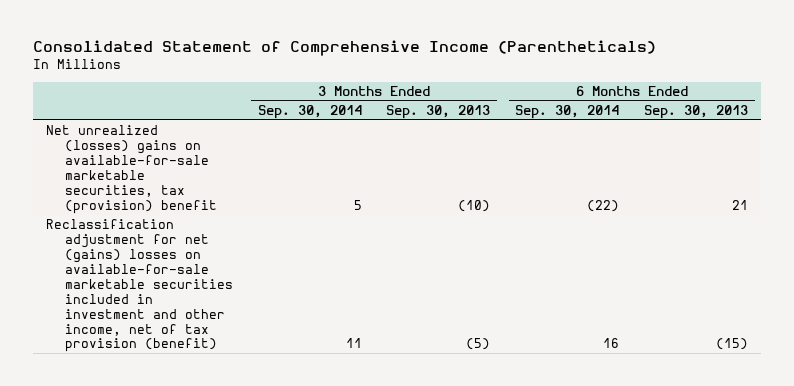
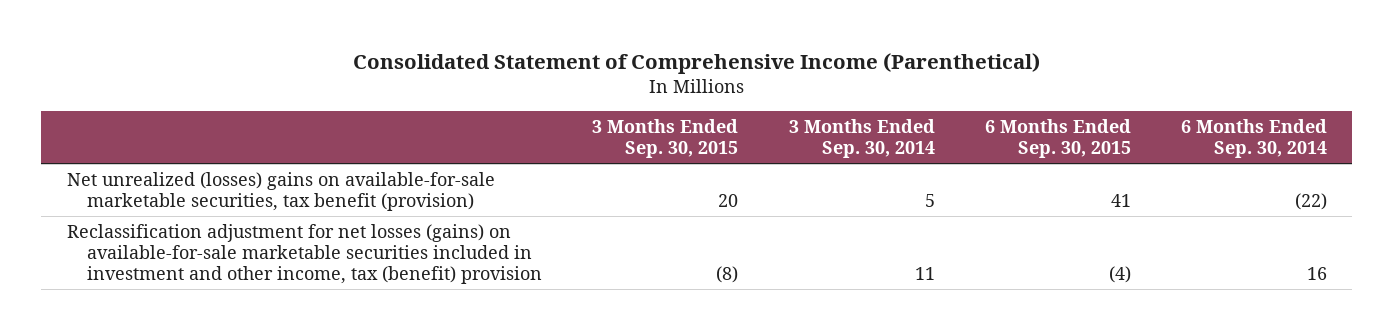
- Consolidated Statement of Comprehensive Income (Parentheticals)
+ Consolidated Statement of Comprehensive Income (Parenthetical)
- | 3 Months Ended Sep. 30, 2014 | 3 Months Ended Sep. 30, 2013 | 6 Months Ended Sep. 30, 2014 | 6 Months Ended Sep. 30, 2013
+ | 3 Months Ended Sep. 30, 2015 | 3 Months Ended Sep. 30, 2014 | 6 Months Ended Sep. 30, 2015 | 6 Months Ended Sep. 30, 2014
- Net unrealized (losses) gains on available-for-sale marketable securities, tax (provision) benefit | 5 | (10) | (22) | 21
- Reclassification adjustment for net (gains) losses on available-for-sale marketable securities included in investment and other income, net of tax provision (benefit) | 11 | (5) | 16 | (15)
+ Net unrealized (losses) gains on available-for-sale marketable securities, tax benefit (provision) | 20 | 5 | 41 | (22)
+ Reclassification adjustment for net losses (gains) on available-for-sale marketable securities included in investment and other income, tax (benefit) provision | (8) | 11 | (4) | 16

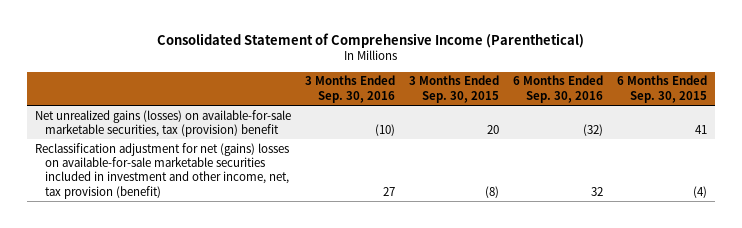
- | 3 Months Ended Sep. 30, 2015 | 3 Months Ended Sep. 30, 2014 | 6 Months Ended Sep. 30, 2015 | 6 Months Ended Sep. 30, 2014
+ | 3 Months Ended Sep. 30, 2016 | 3 Months Ended Sep. 30, 2015 | 6 Months Ended Sep. 30, 2016 | 6 Months Ended Sep. 30, 2015
- Net unrealized (losses) gains on available-for-sale marketable securities, tax benefit (provision) | 20 | 5 | 41 | (22)
- Reclassification adjustment for net losses (gains) on available-for-sale marketable securities included in investment and other income, tax (benefit) provision | (8) | 11 | (4) | 16
+ Net unrealized gains (losses) on available-for-sale marketable securities, tax (provision) benefit | (10) | 20 | (32) | 41
+ Reclassification adjustment for net (gains) losses on available-for-sale marketable securities included in investment and other income, net, tax provision (benefit) | 27 | (8) | 32 | (4)

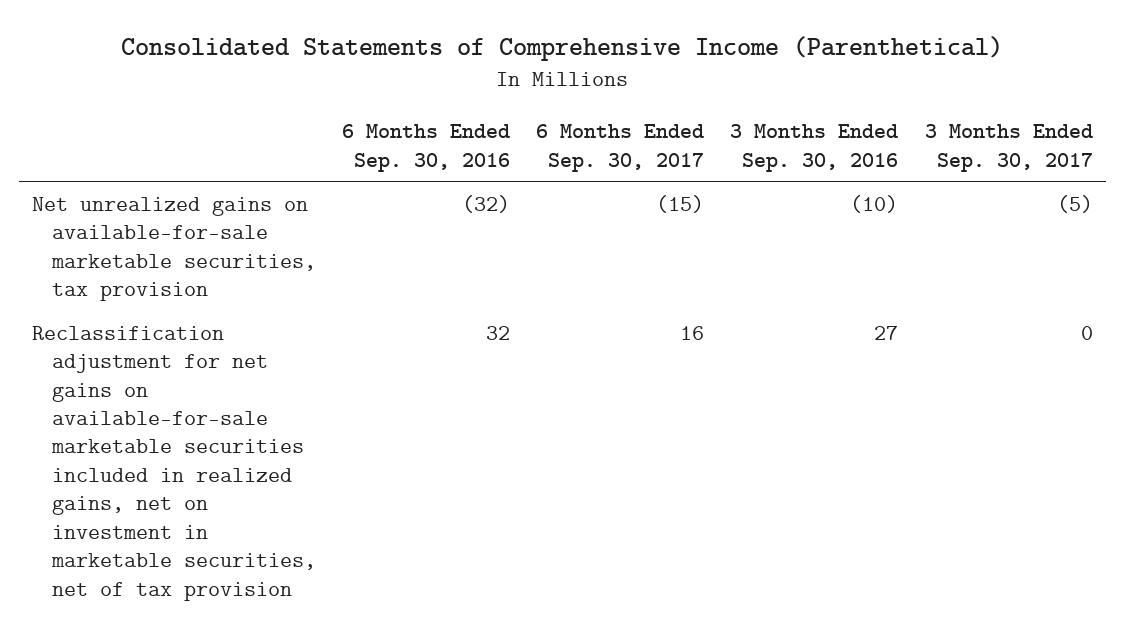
- Consolidated Statement of Comprehensive Income (Parenthetical)
+ Consolidated Statements of Comprehensive Income (Parenthetical)
- | 3 Months Ended Sep. 30, 2016 | 3 Months Ended Sep. 30, 2015 | 6 Months Ended Sep. 30, 2016 | 6 Months Ended Sep. 30, 2015
+ | 6 Months Ended Sep. 30, 2016 | 6 Months Ended Sep. 30, 2017 | 3 Months Ended Sep. 30, 2016 | 3 Months Ended Sep. 30, 2017
- Net unrealized gains (losses) on available-for-sale marketable securities, tax (provision) benefit | (10) | 20 | (32) | 41
- Reclassification adjustment for net (gains) losses on available-for-sale marketable securities included in investment and other income, net, tax provision (benefit) | 27 | (8) | 32 | (4)
+ Net unrealized gains on available-for-sale marketable securities, tax provision | (32) | (15) | (10) | (5)
+ Reclassification adjustment for net gains on available-for-sale marketable securities included in realized gains, net on investment in marketable securities, net of tax provision | 32 | 16 | 27 | 0

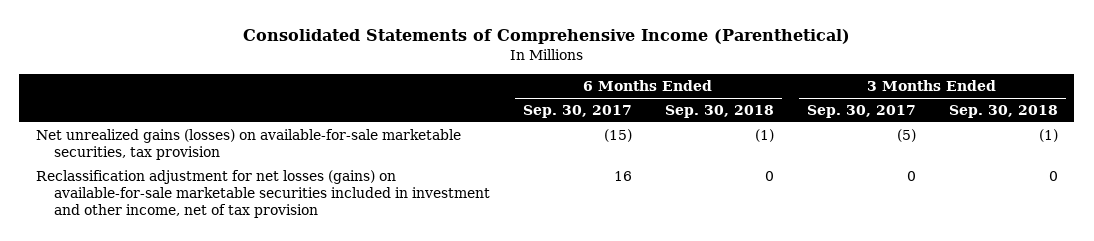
- | 6 Months Ended Sep. 30, 2016 | 6 Months Ended Sep. 30, 2017 | 3 Months Ended Sep. 30, 2016 | 3 Months Ended Sep. 30, 2017
+ | 6 Months Ended Sep. 30, 2017 | 6 Months Ended Sep. 30, 2018 | 3 Months Ended Sep. 30, 2017 | 3 Months Ended Sep. 30, 2018
- Net unrealized gains on available-for-sale marketable securities, tax provision | (32) | (15) | (10) | (5)
- Reclassification adjustment for net gains on available-for-sale marketable securities included in realized gains, net on investment in marketable securities, net of tax provision | 32 | 16 | 27 | 0
+ Net unrealized gains (losses) on available-for-sale marketable securities, tax provision | (15) | (1) | (5) | (1)
+ Reclassification adjustment for net losses (gains) on available-for-sale marketable securities included in investment and other income, net of tax provision | 16 | 0 | 0 | 0

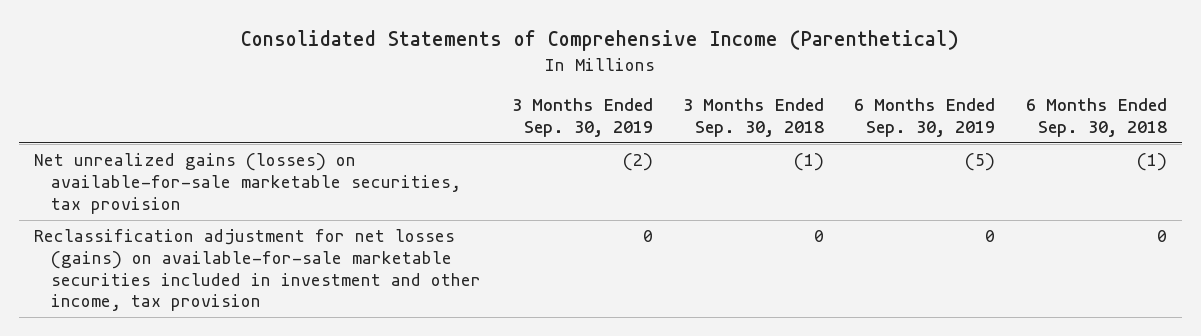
- | 6 Months Ended Sep. 30, 2017 | 6 Months Ended Sep. 30, 2018 | 3 Months Ended Sep. 30, 2017 | 3 Months Ended Sep. 30, 2018
+ | 3 Months Ended Sep. 30, 2019 | 3 Months Ended Sep. 30, 2018 | 6 Months Ended Sep. 30, 2019 | 6 Months Ended Sep. 30, 2018
- Reclassification adjustment for net losses (gains) on available-for-sale marketable securities included in investment and other income, net of tax provision | 16 | 0 | 0 | 0
+ Reclassification adjustment for net losses (gains) on available-for-sale marketable securities included in investment and other income, tax provision | 0 | 0 | 0 | 0

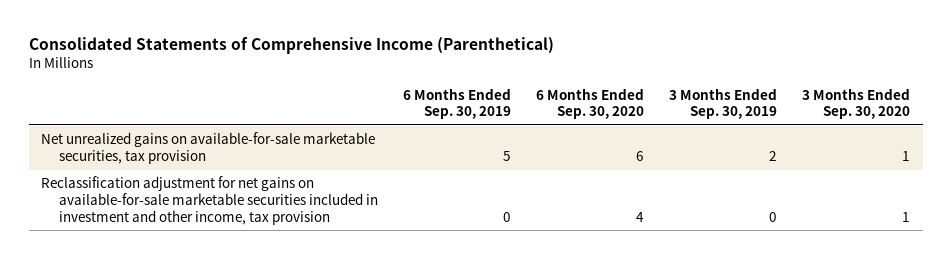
- | 3 Months Ended Sep. 30, 2019 | 3 Months Ended Sep. 30, 2018 | 6 Months Ended Sep. 30, 2019 | 6 Months Ended Sep. 30, 2018
+ | 6 Months Ended Sep. 30, 2019 | 6 Months Ended Sep. 30, 2020 | 3 Months Ended Sep. 30, 2019 | 3 Months Ended Sep. 30, 2020
- Net unrealized gains (losses) on available-for-sale marketable securities, tax provision | (2) | (1) | (5) | (1)
- Reclassification adjustment for net losses (gains) on available-for-sale marketable securities included in investment and other income, tax provision | 0 | 0 | 0 | 0
+ Net unrealized gains on available-for-sale marketable securities, tax provision | 5 | 6 | 2 | 1
+ Reclassification adjustment for net gains on available-for-sale marketable securities included in investment and other income, tax provision | 0 | 4 | 0 | 1

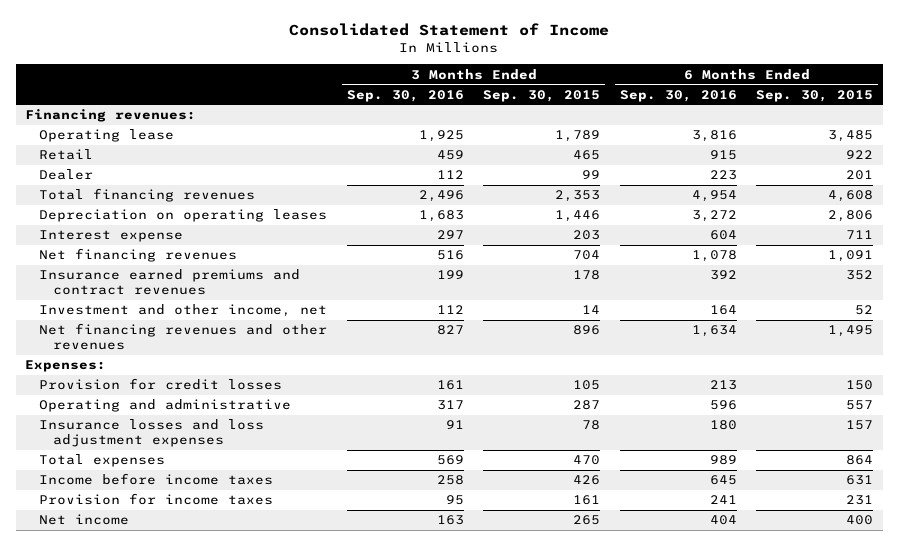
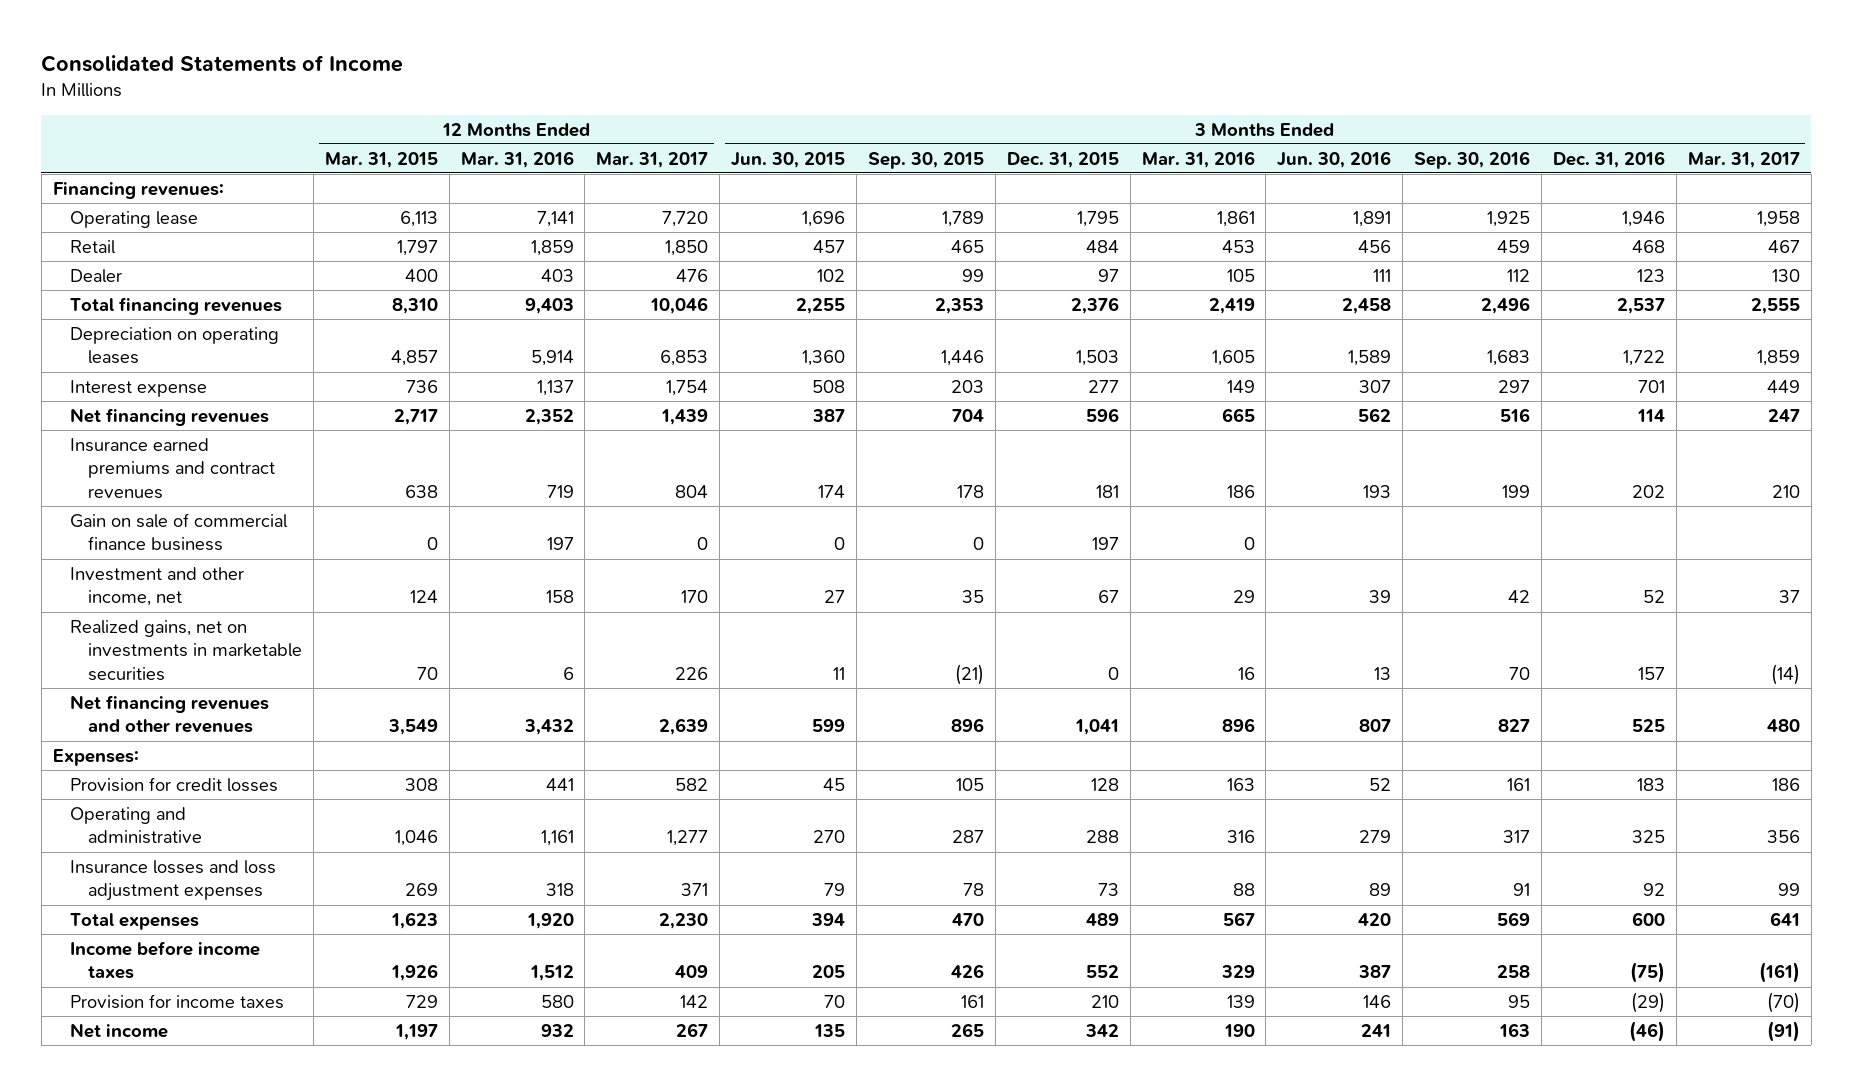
- Consolidated Statement of Income
+ Consolidated Statements of Income
- | 3 Months Ended Sep. 30, 2016 | 3 Months Ended Sep. 30, 2015 | 6 Months Ended Sep. 30, 2016 | 6 Months Ended Sep. 30, 2015
+ | 12 Months Ended Mar. 31, 2015 | 12 Months Ended Mar. 31, 2016 | 12 Months Ended Mar. 31, 2017 | 3 Months Ended Jun. 30, 2015 | 3 Months Ended Sep. 30, 2015 | 3 Months Ended Dec. 31, 2015 | 3 Months Ended Mar. 31, 2016 | 3 Months Ended Jun. 30, 2016 | 3 Months Ended Sep. 30, 2016 | 3 Months Ended Dec. 31, 2016 | 3 Months Ended Mar. 31, 2017
- Investment and other income, net | 112 | 14 | 164 | 52
+ Gain on sale of commercial finance business | 0 | 197 | 0 | 0 | 0 | 197 | 0 | | | |
+ Investment and other income, net | 124 | 158 | 170 | 27 | 35 | 67 | 29 | 39 | 42 | 52 | 37
+ Realized gains, net on investments in marketable securities | 70 | 6 | 226 | 11 | (21) | 0 | 16 | 13 | 70 | 157 | (14)

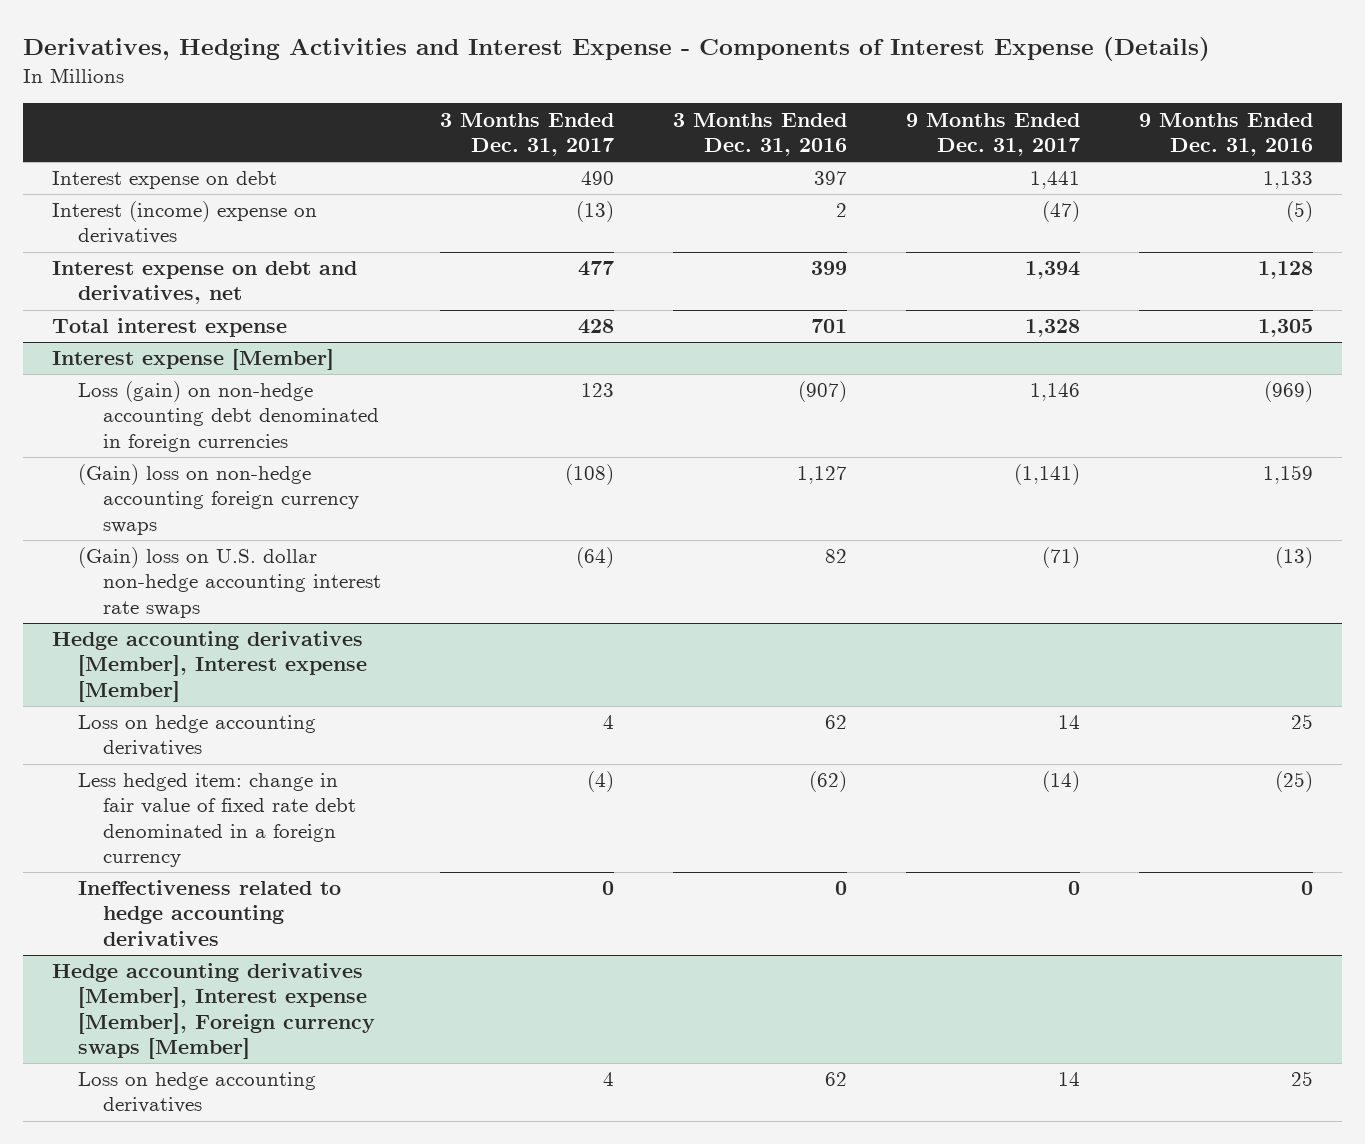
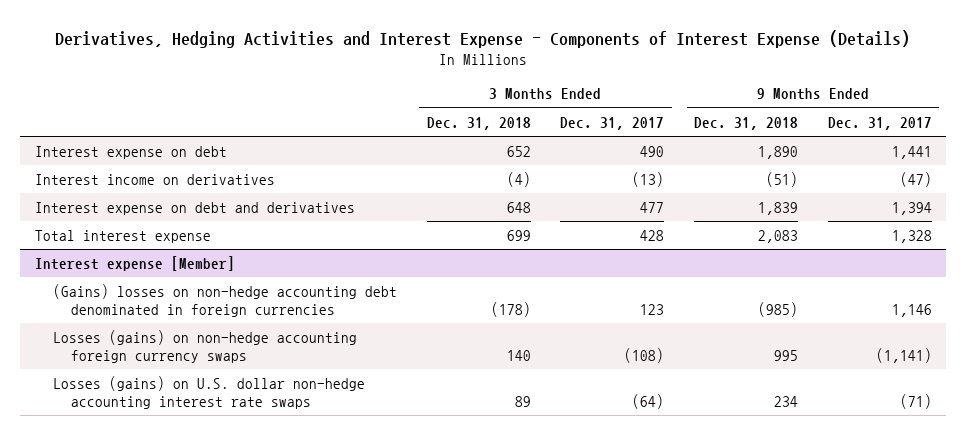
- | 3 Months Ended Dec. 31, 2017 | 3 Months Ended Dec. 31, 2016 | 9 Months Ended Dec. 31, 2017 | 9 Months Ended Dec. 31, 2016
+ | 3 Months Ended Dec. 31, 2018 | 3 Months Ended Dec. 31, 2017 | 9 Months Ended Dec. 31, 2018 | 9 Months Ended Dec. 31, 2017
- Interest (income) expense on derivatives | (13) | 2 | (47) | (5)
- Interest expense on debt and derivatives, net | 477 | 399 | 1,394 | 1,128
+ Interest income on derivatives | (4) | (13) | (51) | (47)
+ Interest expense on debt and derivatives | 648 | 477 | 1,839 | 1,394
@ Interest expense [Member]
- Loss (gain) on non-hedge accounting debt denominated in foreign currencies | 123 | (907) | 1,146 | (969)
- (Gain) loss on non-hedge accounting foreign currency swaps | (108) | 1,127 | (1,141) | 1,159
- (Gain) loss on U.S. dollar non-hedge accounting interest rate swaps | (64) | 82 | (71) | (13)
- Hedge accounting derivatives [Member], Interest expense [Member]
- Loss on hedge accounting derivatives | 4 | 62 | 14 | 25
- Less hedged item: change in fair value of fixed rate debt denominated in a foreign currency | (4) | (62) | (14) | (25)
- Ineffectiveness related to hedge accounting derivatives | 0 | 0 | 0 | 0
- Hedge accounting derivatives [Member], Interest expense [Member], Foreign currency swaps [Member]
- Loss on hedge accounting derivatives | 4 | 62 | 14 | 25
@ Interest expense [Member]
+ (Gains) losses on non-hedge accounting debt denominated in foreign currencies | (178) | 123 | (985) | 1,146
+ Losses (gains) on non-hedge accounting foreign currency swaps | 140 | (108) | 995 | (1,141)
+ Losses (gains) on U.S. dollar non-hedge accounting interest rate swaps | 89 | (64) | 234 | (71)

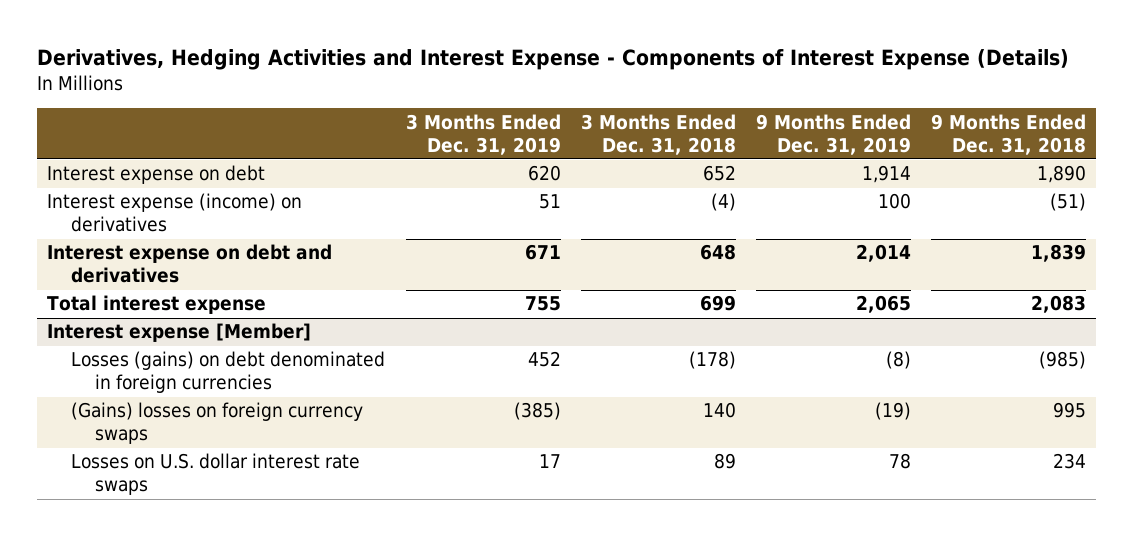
- | 3 Months Ended Dec. 31, 2018 | 3 Months Ended Dec. 31, 2017 | 9 Months Ended Dec. 31, 2018 | 9 Months Ended Dec. 31, 2017
+ | 3 Months Ended Dec. 31, 2019 | 3 Months Ended Dec. 31, 2018 | 9 Months Ended Dec. 31, 2019 | 9 Months Ended Dec. 31, 2018
- Interest income on derivatives | (4) | (13) | (51) | (47)
+ Interest expense (income) on derivatives | 51 | (4) | 100 | (51)
@ Interest expense [Member]
- (Gains) losses on non-hedge accounting debt denominated in foreign currencies | (178) | 123 | (985) | 1,146
- Losses (gains) on non-hedge accounting foreign currency swaps | 140 | (108) | 995 | (1,141)
- Losses (gains) on U.S. dollar non-hedge accounting interest rate swaps | 89 | (64) | 234 | (71)
+ Losses (gains) on debt denominated in foreign currencies | 452 | (178) | (8) | (985)
+ (Gains) losses on foreign currency swaps | (385) | 140 | (19) | 995
+ Losses on U.S. dollar interest rate swaps | 17 | 89 | 78 | 234

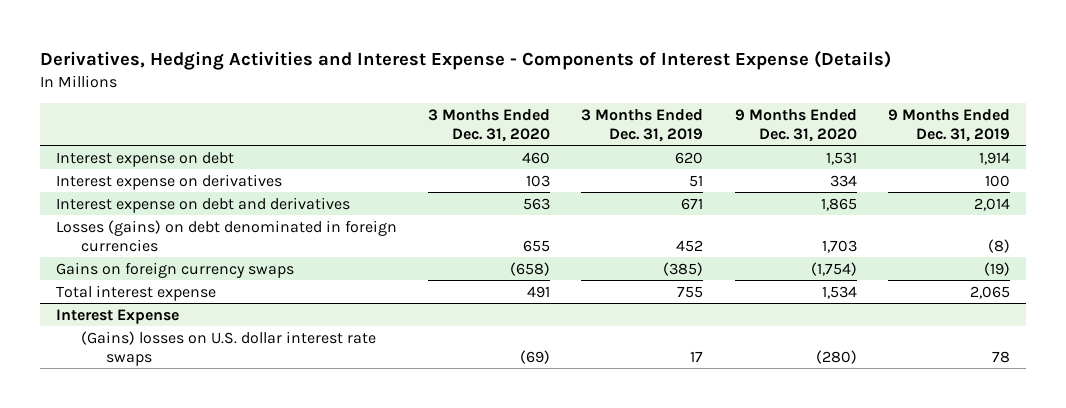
- | 3 Months Ended Dec. 31, 2019 | 3 Months Ended Dec. 31, 2018 | 9 Months Ended Dec. 31, 2019 | 9 Months Ended Dec. 31, 2018
+ | 3 Months Ended Dec. 31, 2020 | 3 Months Ended Dec. 31, 2019 | 9 Months Ended Dec. 31, 2020 | 9 Months Ended Dec. 31, 2019
- Interest expense (income) on derivatives | 51 | (4) | 100 | (51)
+ Interest expense on derivatives | 103 | 51 | 334 | 100
- Interest expense [Member]
- (Gains) losses on foreign currency swaps | (385) | 140 | (19) | 995
- Losses on U.S. dollar interest rate swaps | 17 | 89 | 78 | 234
+ Gains on foreign currency swaps | (658) | (385) | (1,754) | (19)
moved down: Total interest expense | 491 | 755 | 1,534 | 2,065
+ Interest Expense
+ (Gains) losses on U.S. dollar interest rate swaps | (69) | 17 | (280) | 78

